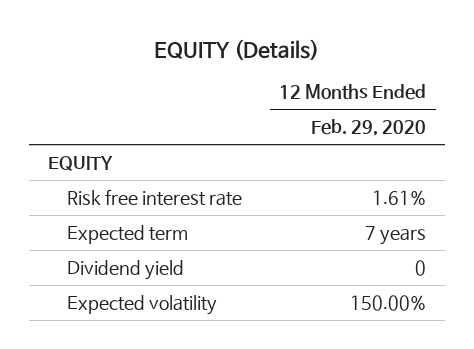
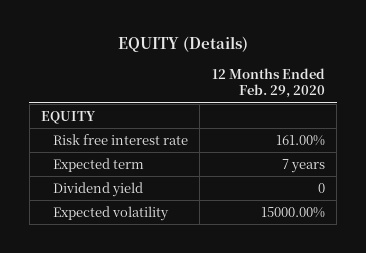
- Risk free interest rate | 1.61%
+ Risk free interest rate | 161.00%
- Expected volatility | 150.00%
+ Expected volatility | 15000.00%

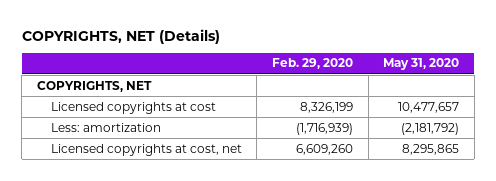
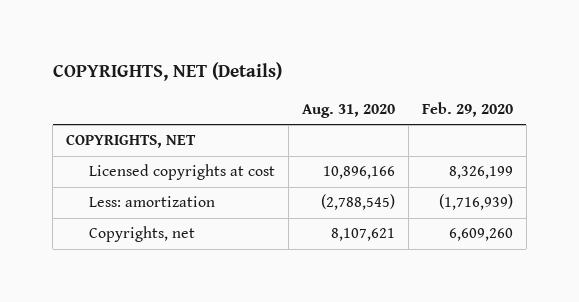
- | Feb. 29, 2020 | May 31, 2020
+ | Aug. 31, 2020 | Feb. 29, 2020
- Licensed copyrights at cost, net | 6,609,260 | 8,295,865
+ Copyrights, net | 8,107,621 | 6,609,260

